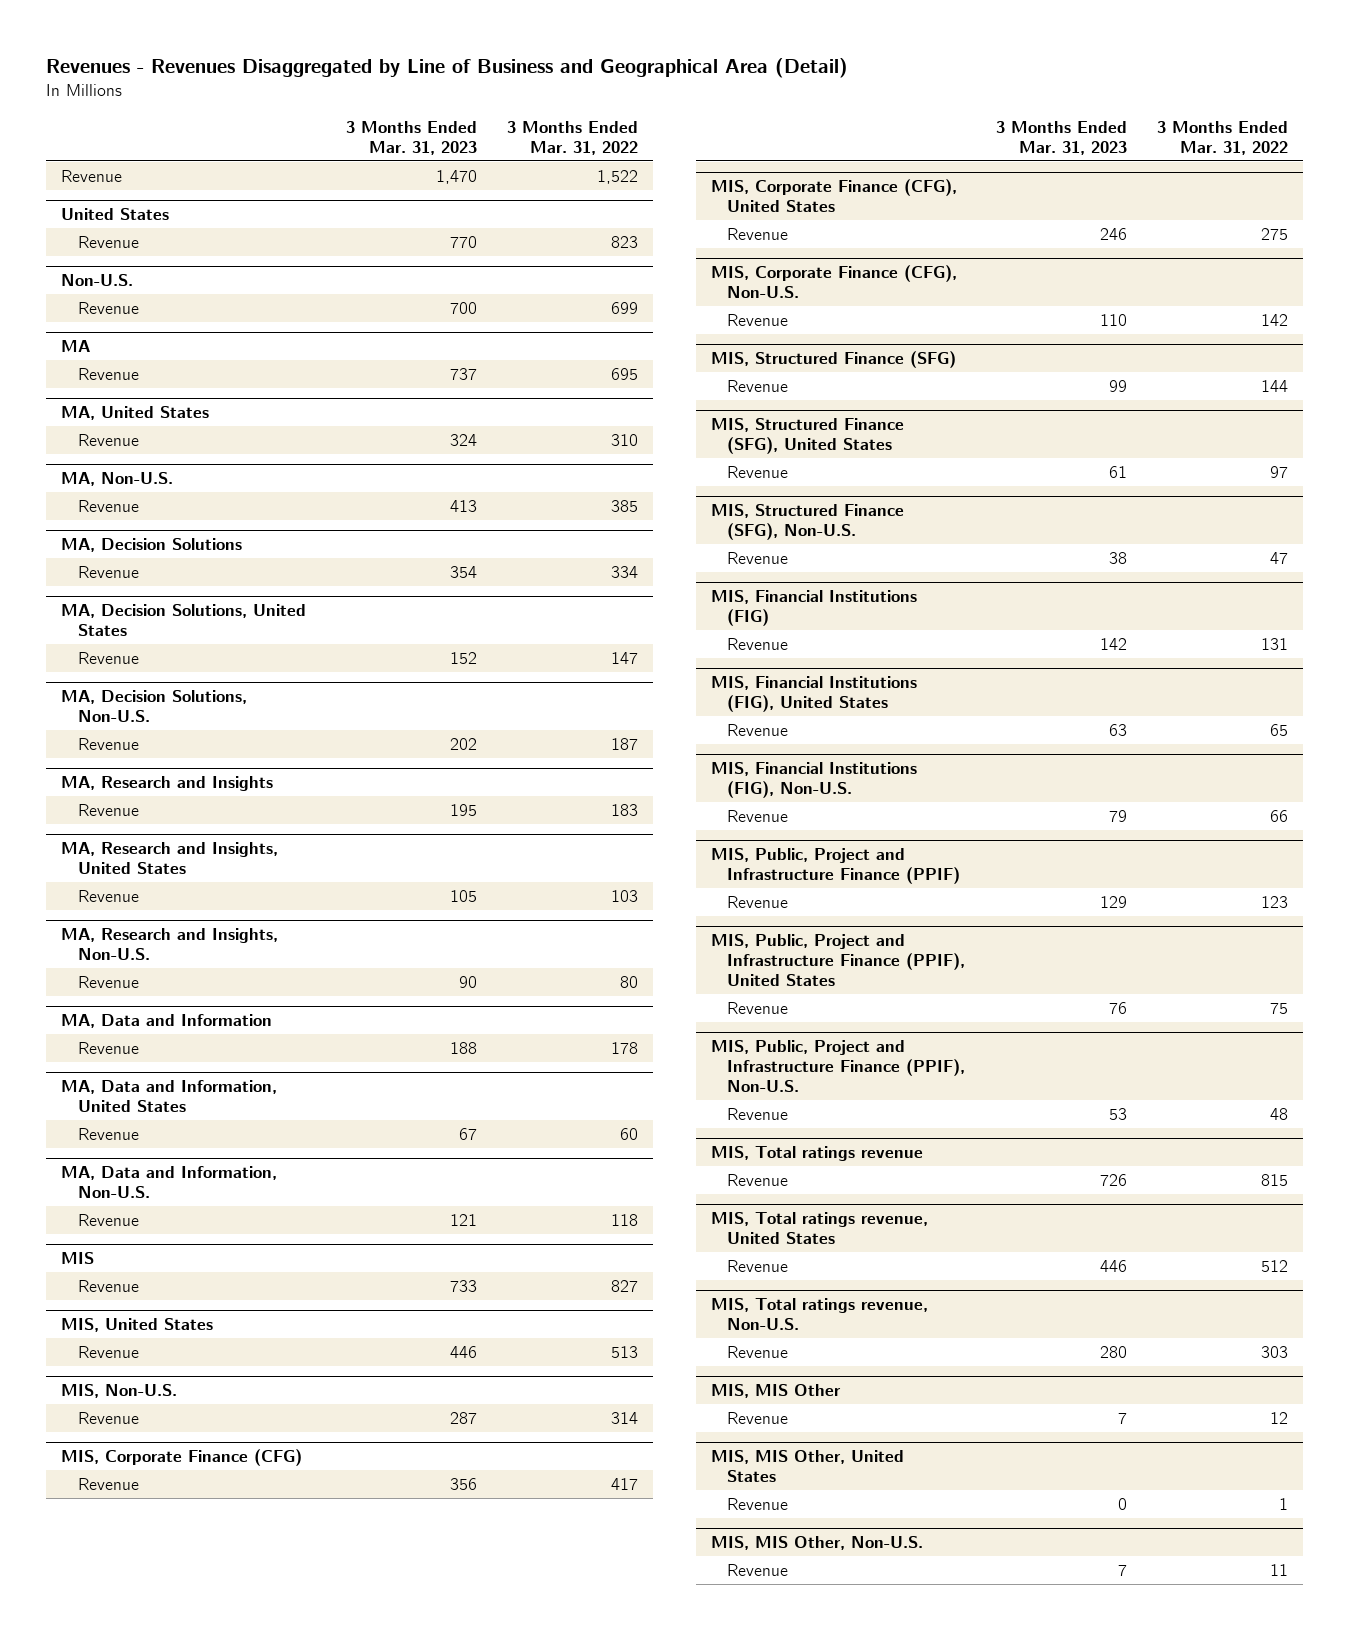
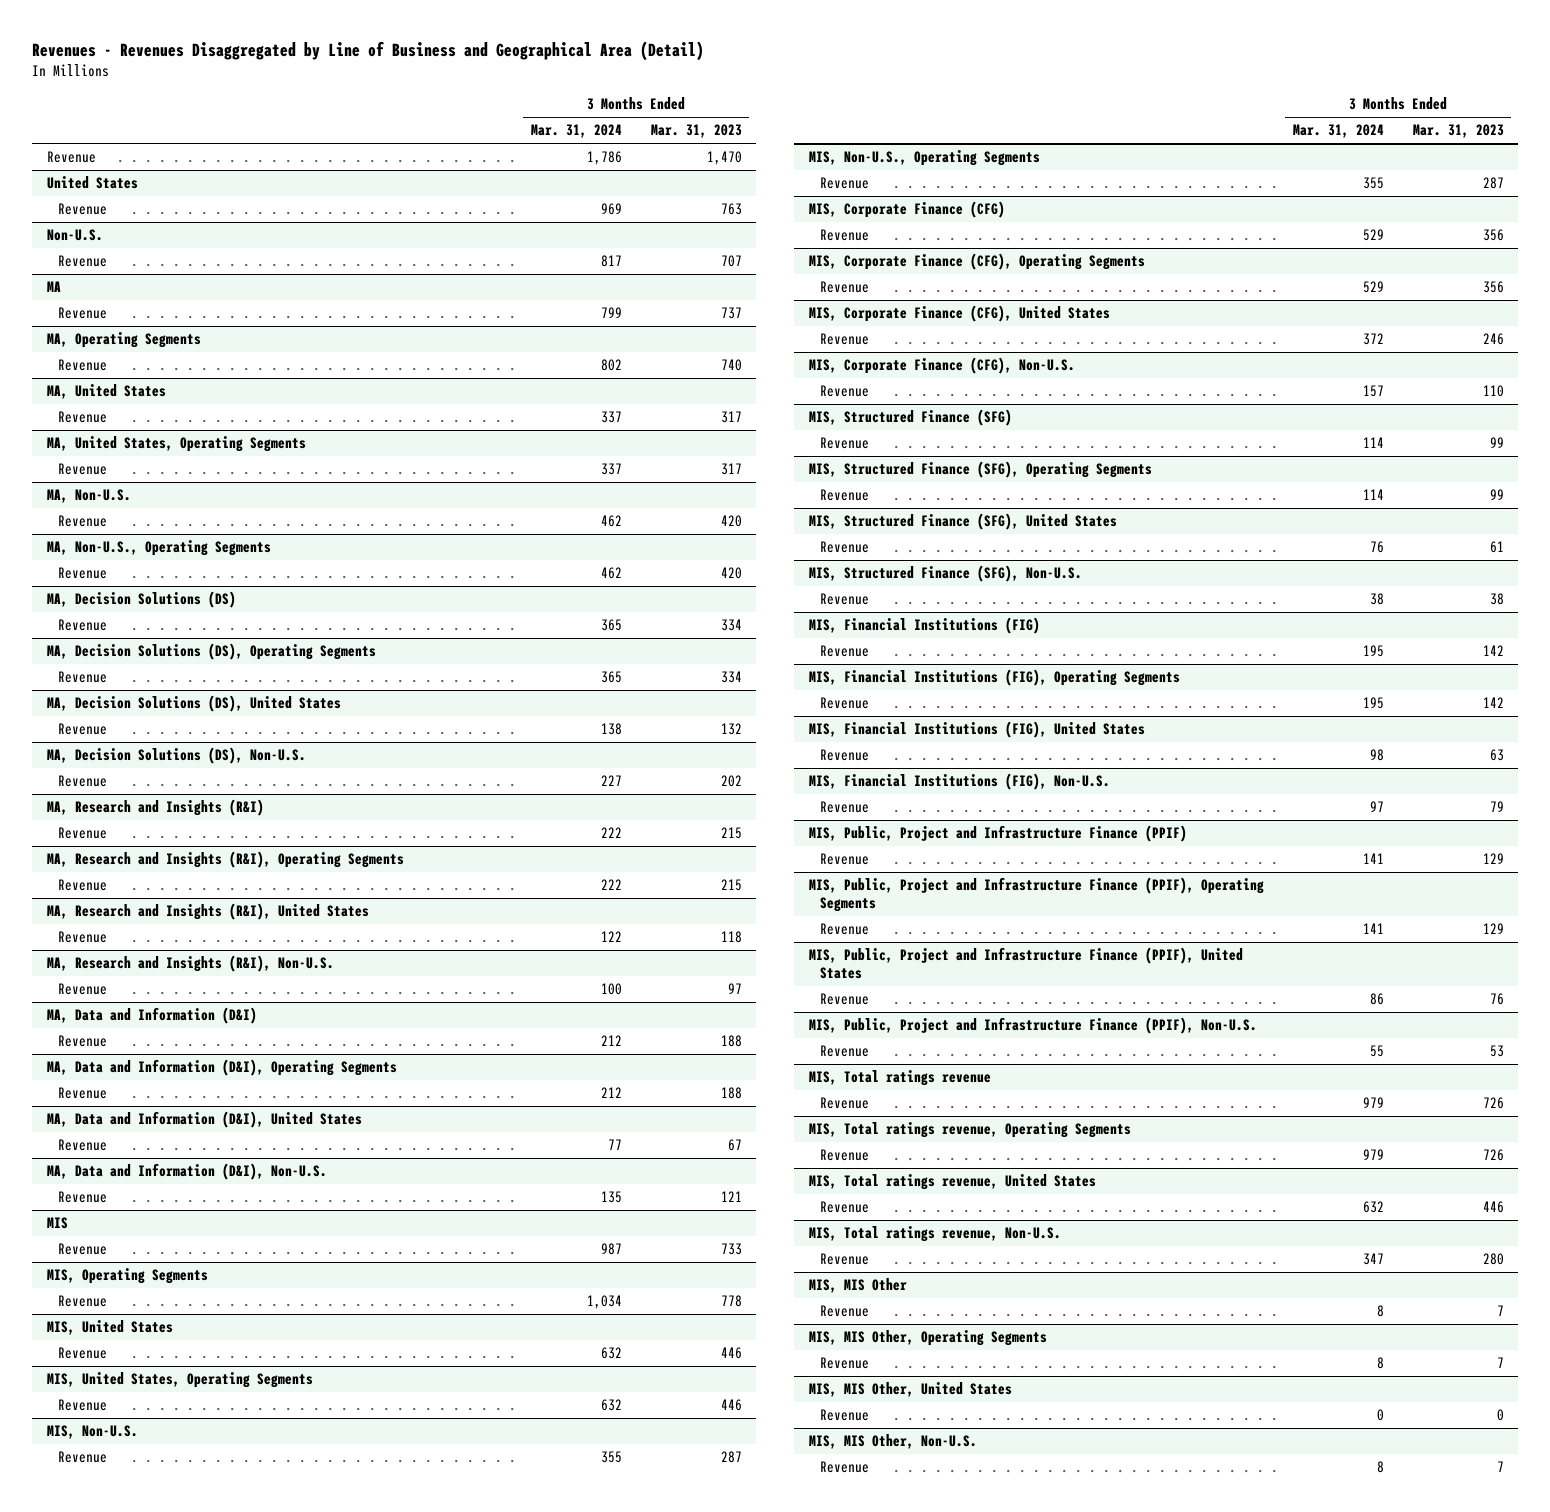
- | 3 Months Ended Mar. 31, 2023 | 3 Months Ended Mar. 31, 2022
+ | 3 Months Ended Mar. 31, 2024 | 3 Months Ended Mar. 31, 2023
@ United States
- Revenue | 770 | 823
+ Revenue | 969 | 763
@ Non-U.S.
- Revenue | 700 | 699
+ Revenue | 817 | 707
+ MA, Operating Segments
+ Revenue | 802 | 740
@ MA, United States
- Revenue | 324 | 310
+ Revenue | 337 | 317
+ MA, United States, Operating Segments
+ Revenue | 337 | 317
@ MA, Non-U.S.
- Revenue | 413 | 385
- MA, Decision Solutions
- Revenue | 354 | 334
- MA, Decision Solutions, United States
- Revenue | 152 | 147
- MA, Decision Solutions, Non-U.S.
@ MA, Non-U.S.
+ Revenue | 462 | 420
+ MA, Non-U.S., Operating Segments
+ Revenue | 462 | 420
+ MA, Decision Solutions (DS)
+ Revenue | 365 | 334
+ MA, Decision Solutions (DS), Operating Segments
+ Revenue | 365 | 334
+ MA, Decision Solutions (DS), United States
+ Revenue | 138 | 132
+ MA, Decision Solutions (DS), Non-U.S.
- MA, Research and Insights
- Revenue | 195 | 183
- MA, Research and Insights, United States
- Revenue | 105 | 103
- MA, Research and Insights, Non-U.S.
- Revenue | 90 | 80
- MA, Data and Information
+ MA, Research and Insights (R&I)
+ Revenue | 222 | 215
+ MA, Research and Insights (R&I), Operating Segments
+ Revenue | 222 | 215
+ MA, Research and Insights (R&I), United States
+ Revenue | 122 | 118
+ MA, Research and Insights (R&I), Non-U.S.
+ Revenue | 100 | 97
+ MA, Data and Information (D&I)
- MA, Data and Information, United States
+ MA, Data and Information (D&I), Operating Segments
+ Revenue | 212 | 188
+ MA, Data and Information (D&I), United States
- MA, Data and Information, Non-U.S.
+ MA, Data and Information (D&I), Non-U.S.
+ MIS, Operating Segments
+ Revenue | 1,034 | 778
+ MIS, United States, Operating Segments
+ Revenue | 632 | 446
+ MIS, Non-U.S., Operating Segments
+ Revenue | 355 | 287
+ MIS, Corporate Finance (CFG), Operating Segments
+ Revenue | 529 | 356
+ MIS, Structured Finance (SFG), Operating Segments
+ Revenue | 114 | 99
+ MIS, Financial Institutions (FIG), Operating Segments
+ Revenue | 195 | 142
+ MIS, Public, Project and Infrastructure Finance (PPIF), Operating Segments
+ Revenue | 141 | 129
+ MIS, Total ratings revenue, Operating Segments
+ Revenue | 979 | 726
+ MIS, MIS Other, Operating Segments
+ Revenue | 8 | 7

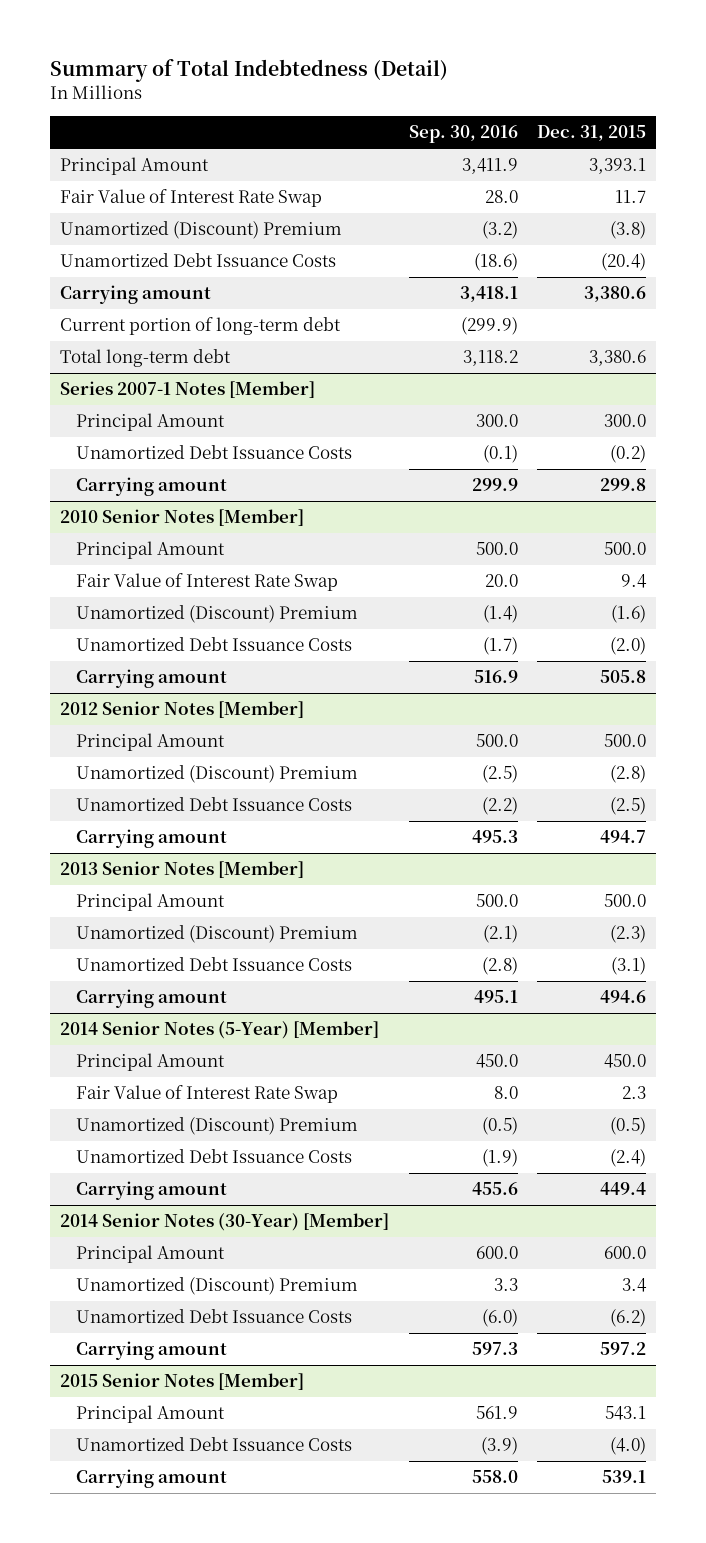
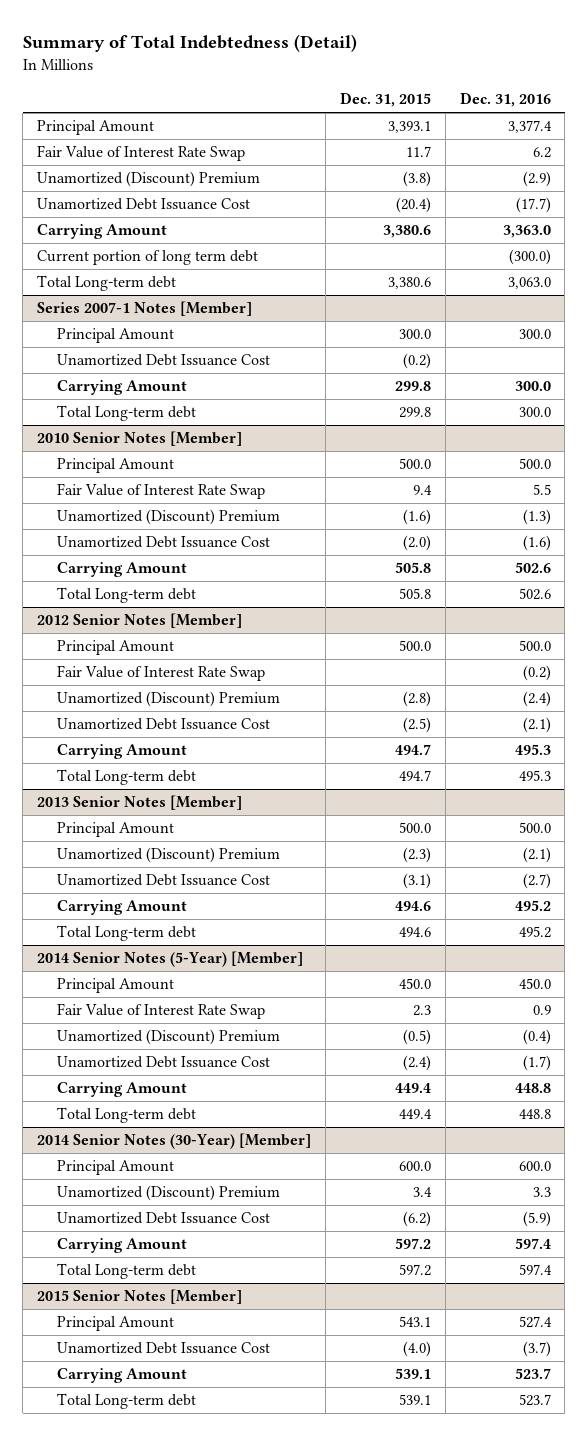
- | Sep. 30, 2016 | Dec. 31, 2015
+ | Dec. 31, 2015 | Dec. 31, 2016
- Unamortized Debt Issuance Costs | (18.6) | (20.4)
- Carrying amount | 3,418.1 | 3,380.6
- Current portion of long-term debt | (299.9) |
- Total long-term debt | 3,118.2 | 3,380.6
+ Unamortized Debt Issuance Cost | (20.4) | (17.7)
+ Carrying Amount | 3,380.6 | 3,363.0
+ Current portion of long term debt | | (300.0)
+ Total Long-term debt | 3,380.6 | 3,063.0
@ Series 2007-1 Notes [Member]
- Unamortized Debt Issuance Costs | (0.1) | (0.2)
- Carrying amount | 299.9 | 299.8
+ Unamortized Debt Issuance Cost | (0.2) |
+ Carrying Amount | 299.8 | 300.0
+ Total Long-term debt | 299.8 | 300.0
@ 2010 Senior Notes [Member]
- Unamortized Debt Issuance Costs | (1.7) | (2.0)
- Carrying amount | 516.9 | 505.8
+ Unamortized Debt Issuance Cost | (2.0) | (1.6)
+ Carrying Amount | 505.8 | 502.6
+ Total Long-term debt | 505.8 | 502.6
@ 2012 Senior Notes [Member]
+ Fair Value of Interest Rate Swap | | (0.2)
- Unamortized Debt Issuance Costs | (2.2) | (2.5)
- Carrying amount | 495.3 | 494.7
+ Unamortized Debt Issuance Cost | (2.5) | (2.1)
+ Carrying Amount | 494.7 | 495.3
+ Total Long-term debt | 494.7 | 495.3
@ 2013 Senior Notes [Member]
- Unamortized Debt Issuance Costs | (2.8) | (3.1)
- Carrying amount | 495.1 | 494.6
+ Unamortized Debt Issuance Cost | (3.1) | (2.7)
+ Carrying Amount | 494.6 | 495.2
+ Total Long-term debt | 494.6 | 495.2
@ 2014 Senior Notes (5-Year) [Member]
- Unamortized Debt Issuance Costs | (1.9) | (2.4)
- Carrying amount | 455.6 | 449.4
+ Unamortized Debt Issuance Cost | (2.4) | (1.7)
+ Carrying Amount | 449.4 | 448.8
+ Total Long-term debt | 449.4 | 448.8
@ 2014 Senior Notes (30-Year) [Member]
- Unamortized Debt Issuance Costs | (6.0) | (6.2)
- Carrying amount | 597.3 | 597.2
+ Unamortized Debt Issuance Cost | (6.2) | (5.9)
+ Carrying Amount | 597.2 | 597.4
+ Total Long-term debt | 597.2 | 597.4
@ 2015 Senior Notes [Member]
- Unamortized Debt Issuance Costs | (3.9) | (4.0)
- Carrying amount | 558.0 | 539.1
+ Unamortized Debt Issuance Cost | (4.0) | (3.7)
+ Carrying Amount | 539.1 | 523.7
+ Total Long-term debt | 539.1 | 523.7

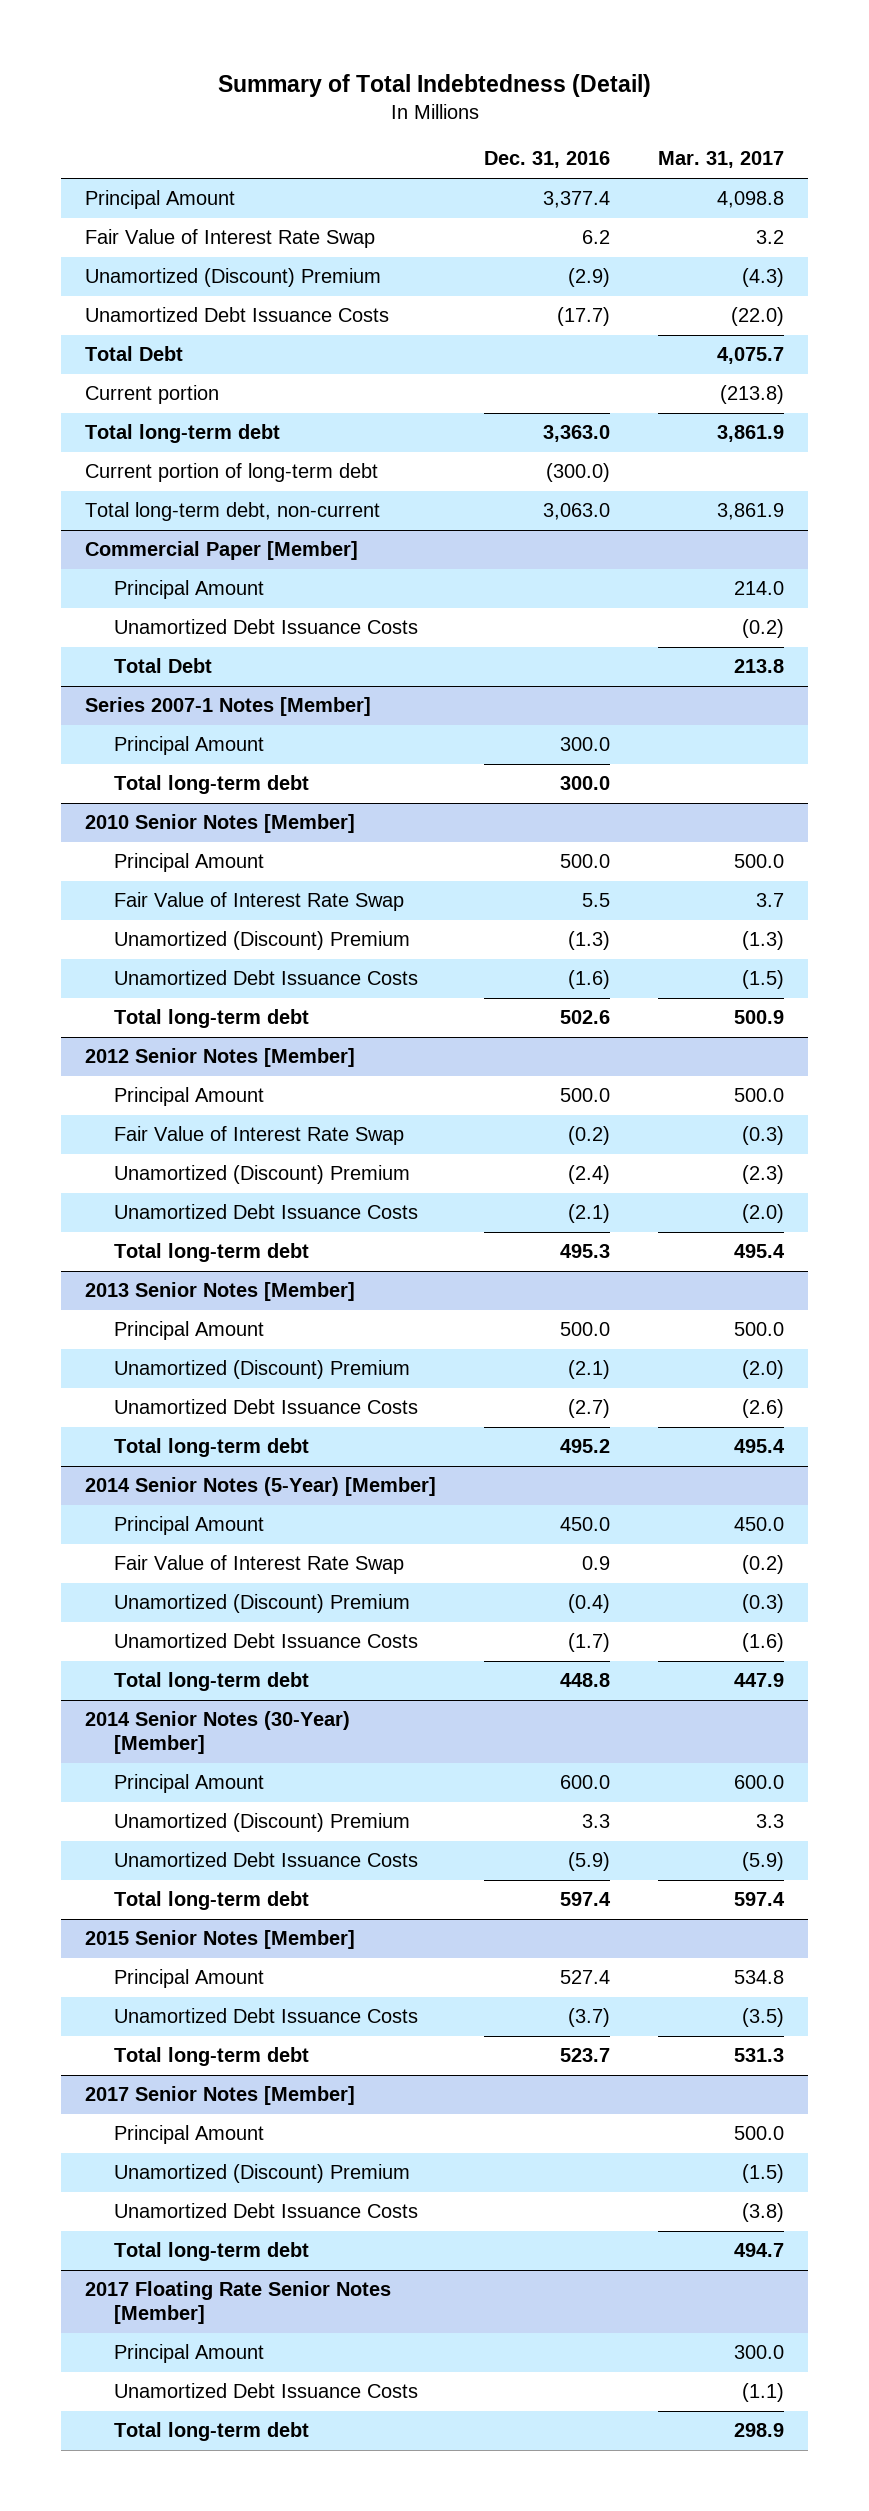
- | Dec. 31, 2015 | Dec. 31, 2016
+ | Dec. 31, 2016 | Mar. 31, 2017
- Unamortized Debt Issuance Cost | (20.4) | (17.7)
- Carrying Amount | 3,380.6 | 3,363.0
- Current portion of long term debt | | (300.0)
- Total Long-term debt | 3,380.6 | 3,063.0
+ Unamortized Debt Issuance Costs | (17.7) | (22.0)
+ Total Debt | | 4,075.7
+ Current portion | | (213.8)
+ Total long-term debt | 3,363.0 | 3,861.9
+ Current portion of long-term debt | (300.0) |
+ Total long-term debt, non-current | 3,063.0 | 3,861.9
+ Commercial Paper [Member]
+ Principal Amount | | 214.0
+ Unamortized Debt Issuance Costs | | (0.2)
+ Total Debt | | 213.8
@ Series 2007-1 Notes [Member]
- Unamortized Debt Issuance Cost | (0.2) |
- Carrying Amount | 299.8 | 300.0
- Total Long-term debt | 299.8 | 300.0
+ Total long-term debt | 300.0 |
@ 2010 Senior Notes [Member]
- Unamortized Debt Issuance Cost | (2.0) | (1.6)
- Carrying Amount | 505.8 | 502.6
- Total Long-term debt | 505.8 | 502.6
+ Unamortized Debt Issuance Costs | (1.6) | (1.5)
+ Total long-term debt | 502.6 | 500.9
@ 2012 Senior Notes [Member]
- Unamortized Debt Issuance Cost | (2.5) | (2.1)
- Carrying Amount | 494.7 | 495.3
- Total Long-term debt | 494.7 | 495.3
+ Unamortized Debt Issuance Costs | (2.1) | (2.0)
+ Total long-term debt | 495.3 | 495.4
@ 2013 Senior Notes [Member]
- Unamortized Debt Issuance Cost | (3.1) | (2.7)
- Carrying Amount | 494.6 | 495.2
- Total Long-term debt | 494.6 | 495.2
+ Unamortized Debt Issuance Costs | (2.7) | (2.6)
+ Total long-term debt | 495.2 | 495.4
@ 2014 Senior Notes (5-Year) [Member]
- Unamortized Debt Issuance Cost | (2.4) | (1.7)
- Carrying Amount | 449.4 | 448.8
- Total Long-term debt | 449.4 | 448.8
+ Unamortized Debt Issuance Costs | (1.7) | (1.6)
+ Total long-term debt | 448.8 | 447.9
@ 2014 Senior Notes (30-Year) [Member]
- Unamortized Debt Issuance Cost | (6.2) | (5.9)
- Carrying Amount | 597.2 | 597.4
- Total Long-term debt | 597.2 | 597.4
+ Unamortized Debt Issuance Costs | (5.9) | (5.9)
+ Total long-term debt | 597.4 | 597.4
@ 2015 Senior Notes [Member]
- Unamortized Debt Issuance Cost | (4.0) | (3.7)
- Carrying Amount | 539.1 | 523.7
- Total Long-term debt | 539.1 | 523.7
+ Unamortized Debt Issuance Costs | (3.7) | (3.5)
+ Total long-term debt | 523.7 | 531.3
+ 2017 Senior Notes [Member]
+ Principal Amount | | 500.0
+ Unamortized (Discount) Premium | | (1.5)
+ Unamortized Debt Issuance Costs | | (3.8)
+ Total long-term debt | | 494.7
+ 2017 Floating Rate Senior Notes [Member]
+ Principal Amount | | 300.0
+ Unamortized Debt Issuance Costs | | (1.1)
+ Total long-term debt | | 298.9

